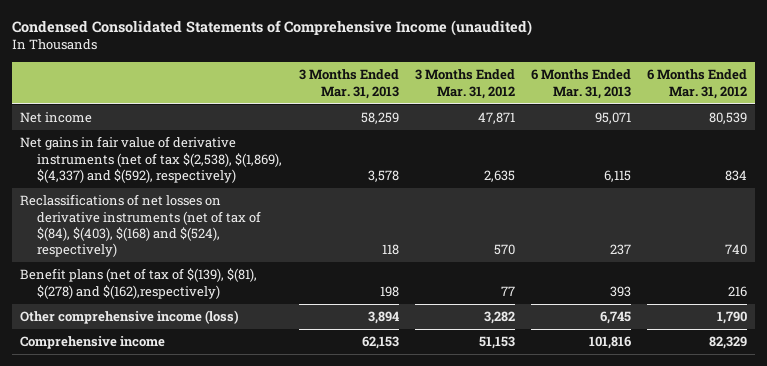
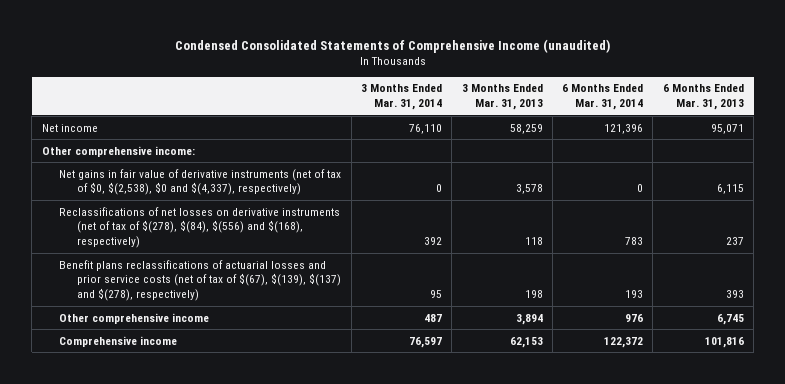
- | 3 Months Ended Mar. 31, 2013 | 3 Months Ended Mar. 31, 2012 | 6 Months Ended Mar. 31, 2013 | 6 Months Ended Mar. 31, 2012
+ | 3 Months Ended Mar. 31, 2014 | 3 Months Ended Mar. 31, 2013 | 6 Months Ended Mar. 31, 2014 | 6 Months Ended Mar. 31, 2013
- Net gains in fair value of derivative instruments (net of tax $(2,538), $(1,869), $(4,337) and $(592), respectively) | 3,578 | 2,635 | 6,115 | 834
- Reclassifications of net losses on derivative instruments (net of tax of $(84), $(403), $(168) and $(524), respectively) | 118 | 570 | 237 | 740
- Benefit plans (net of tax of $(139), $(81), $(278) and $(162),respectively) | 198 | 77 | 393 | 216
- Other comprehensive income (loss) | 3,894 | 3,282 | 6,745 | 1,790
+ Other comprehensive income:
+ Net gains in fair value of derivative instruments (net of tax of $0, $(2,538), $0 and $(4,337), respectively) | 0 | 3,578 | 0 | 6,115
+ Reclassifications of net losses on derivative instruments (net of tax of $(278), $(84), $(556) and $(168), respectively) | 392 | 118 | 783 | 237
+ Benefit plans reclassifications of actuarial losses and prior service costs (net of tax of $(67), $(139), $(137) and $(278), respectively) | 95 | 198 | 193 | 393
+ Other comprehensive income | 487 | 3,894 | 976 | 6,745

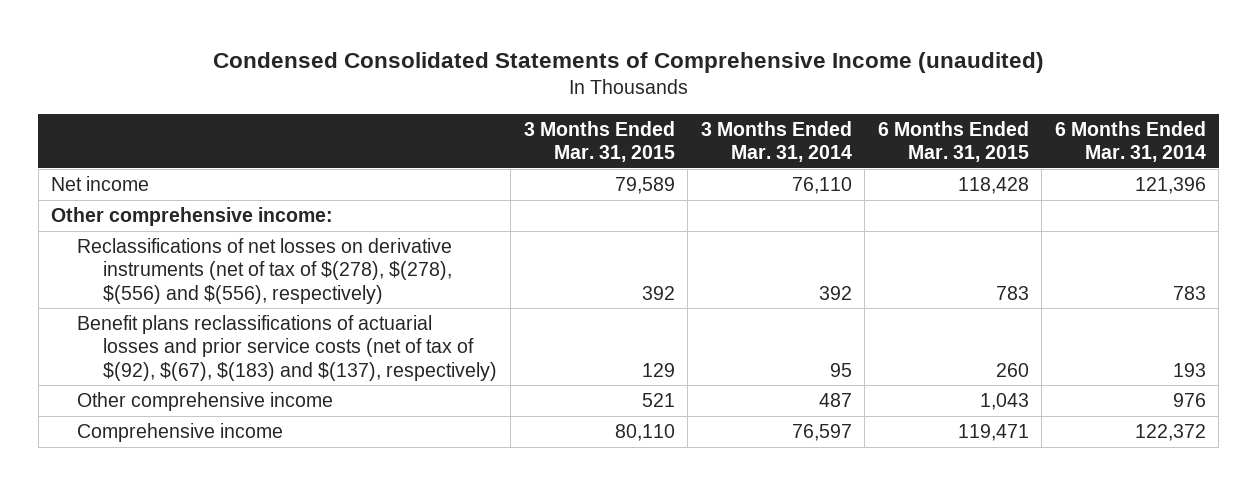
- | 3 Months Ended Mar. 31, 2014 | 3 Months Ended Mar. 31, 2013 | 6 Months Ended Mar. 31, 2014 | 6 Months Ended Mar. 31, 2013
+ | 3 Months Ended Mar. 31, 2015 | 3 Months Ended Mar. 31, 2014 | 6 Months Ended Mar. 31, 2015 | 6 Months Ended Mar. 31, 2014
- Net gains in fair value of derivative instruments (net of tax of $0, $(2,538), $0 and $(4,337), respectively) | 0 | 3,578 | 0 | 6,115
- Reclassifications of net losses on derivative instruments (net of tax of $(278), $(84), $(556) and $(168), respectively) | 392 | 118 | 783 | 237
- Benefit plans reclassifications of actuarial losses and prior service costs (net of tax of $(67), $(139), $(137) and $(278), respectively) | 95 | 198 | 193 | 393
+ Reclassifications of net losses on derivative instruments (net of tax of $(278), $(278), $(556) and $(556), respectively) | 392 | 392 | 783 | 783
+ Benefit plans reclassifications of actuarial losses and prior service costs (net of tax of $(92), $(67), $(183) and $(137), respectively) | 129 | 95 | 260 | 193

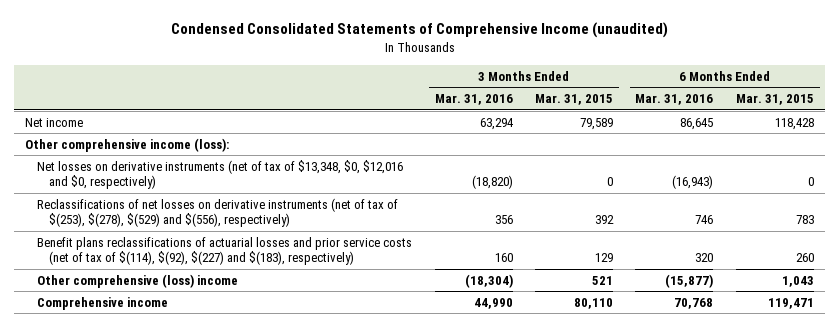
- | 3 Months Ended Mar. 31, 2015 | 3 Months Ended Mar. 31, 2014 | 6 Months Ended Mar. 31, 2015 | 6 Months Ended Mar. 31, 2014
+ | 3 Months Ended Mar. 31, 2016 | 3 Months Ended Mar. 31, 2015 | 6 Months Ended Mar. 31, 2016 | 6 Months Ended Mar. 31, 2015
- Other comprehensive income:
- Reclassifications of net losses on derivative instruments (net of tax of $(278), $(278), $(556) and $(556), respectively) | 392 | 392 | 783 | 783
- Benefit plans reclassifications of actuarial losses and prior service costs (net of tax of $(92), $(67), $(183) and $(137), respectively) | 129 | 95 | 260 | 193
- Other comprehensive income | 521 | 487 | 1,043 | 976
+ Other comprehensive income (loss):
+ Net losses on derivative instruments (net of tax of $13,348, $0, $12,016 and $0, respectively) | (18,820) | 0 | (16,943) | 0
+ Reclassifications of net losses on derivative instruments (net of tax of $(253), $(278), $(529) and $(556), respectively) | 356 | 392 | 746 | 783
+ Benefit plans reclassifications of actuarial losses and prior service costs (net of tax of $(114), $(92), $(227) and $(183), respectively) | 160 | 129 | 320 | 260
+ Other comprehensive (loss) income | (18,304) | 521 | (15,877) | 1,043

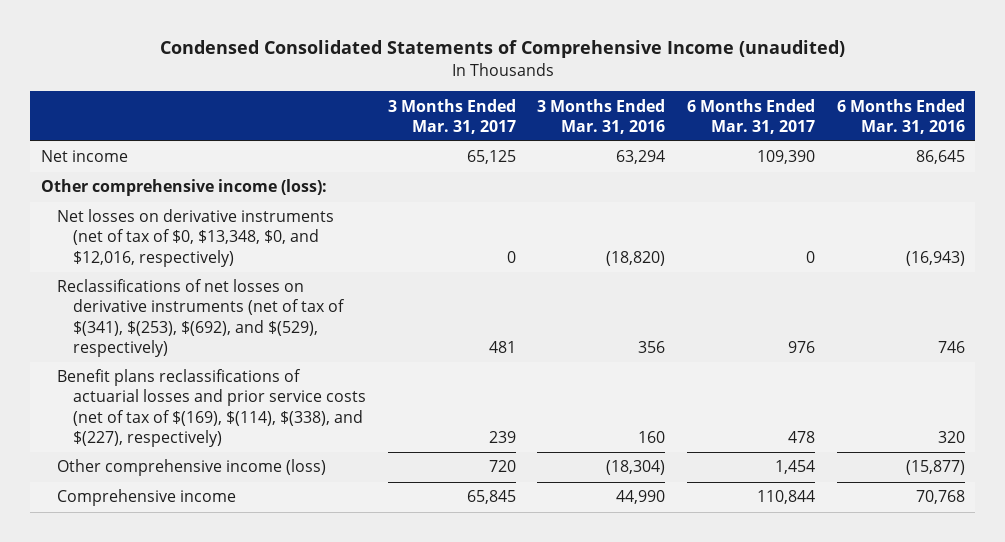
- | 3 Months Ended Mar. 31, 2016 | 3 Months Ended Mar. 31, 2015 | 6 Months Ended Mar. 31, 2016 | 6 Months Ended Mar. 31, 2015
+ | 3 Months Ended Mar. 31, 2017 | 3 Months Ended Mar. 31, 2016 | 6 Months Ended Mar. 31, 2017 | 6 Months Ended Mar. 31, 2016
- Net losses on derivative instruments (net of tax of $13,348, $0, $12,016 and $0, respectively) | (18,820) | 0 | (16,943) | 0
- Reclassifications of net losses on derivative instruments (net of tax of $(253), $(278), $(529) and $(556), respectively) | 356 | 392 | 746 | 783
- Benefit plans reclassifications of actuarial losses and prior service costs (net of tax of $(114), $(92), $(227) and $(183), respectively) | 160 | 129 | 320 | 260
- Other comprehensive (loss) income | (18,304) | 521 | (15,877) | 1,043
+ Net losses on derivative instruments (net of tax of $0, $13,348, $0, and $12,016, respectively) | 0 | (18,820) | 0 | (16,943)
+ Reclassifications of net losses on derivative instruments (net of tax of $(341), $(253), $(692), and $(529), respectively) | 481 | 356 | 976 | 746
+ Benefit plans reclassifications of actuarial losses and prior service costs (net of tax of $(169), $(114), $(338), and $(227), respectively) | 239 | 160 | 478 | 320
+ Other comprehensive income (loss) | 720 | (18,304) | 1,454 | (15,877)

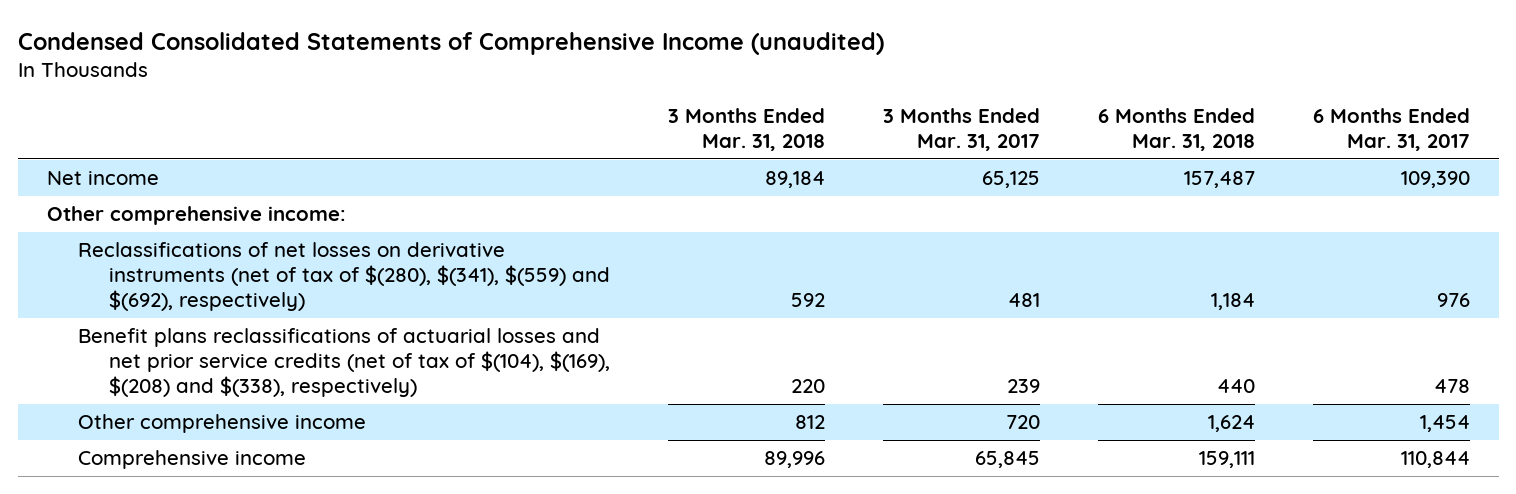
- | 3 Months Ended Mar. 31, 2017 | 3 Months Ended Mar. 31, 2016 | 6 Months Ended Mar. 31, 2017 | 6 Months Ended Mar. 31, 2016
+ | 3 Months Ended Mar. 31, 2018 | 3 Months Ended Mar. 31, 2017 | 6 Months Ended Mar. 31, 2018 | 6 Months Ended Mar. 31, 2017
- Other comprehensive income (loss):
- Net losses on derivative instruments (net of tax of $0, $13,348, $0, and $12,016, respectively) | 0 | (18,820) | 0 | (16,943)
- Reclassifications of net losses on derivative instruments (net of tax of $(341), $(253), $(692), and $(529), respectively) | 481 | 356 | 976 | 746
- Benefit plans reclassifications of actuarial losses and prior service costs (net of tax of $(169), $(114), $(338), and $(227), respectively) | 239 | 160 | 478 | 320
- Other comprehensive income (loss) | 720 | (18,304) | 1,454 | (15,877)
+ Other comprehensive income:
+ Reclassifications of net losses on derivative instruments (net of tax of $(280), $(341), $(559) and $(692), respectively) | 592 | 481 | 1,184 | 976
+ Benefit plans reclassifications of actuarial losses and net prior service credits (net of tax of $(104), $(169), $(208) and $(338), respectively) | 220 | 239 | 440 | 478
+ Other comprehensive income | 812 | 720 | 1,624 | 1,454

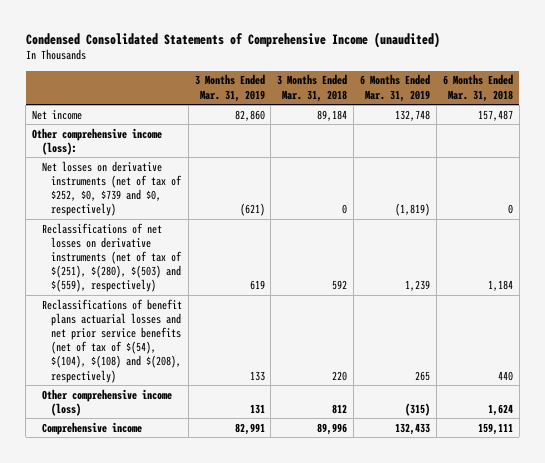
- | 3 Months Ended Mar. 31, 2018 | 3 Months Ended Mar. 31, 2017 | 6 Months Ended Mar. 31, 2018 | 6 Months Ended Mar. 31, 2017
+ | 3 Months Ended Mar. 31, 2019 | 3 Months Ended Mar. 31, 2018 | 6 Months Ended Mar. 31, 2019 | 6 Months Ended Mar. 31, 2018
- Other comprehensive income:
- Reclassifications of net losses on derivative instruments (net of tax of $(280), $(341), $(559) and $(692), respectively) | 592 | 481 | 1,184 | 976
- Benefit plans reclassifications of actuarial losses and net prior service credits (net of tax of $(104), $(169), $(208) and $(338), respectively) | 220 | 239 | 440 | 478
- Other comprehensive income | 812 | 720 | 1,624 | 1,454
+ Other comprehensive income (loss):
+ Net losses on derivative instruments (net of tax of $252, $0, $739 and $0, respectively) | (621) | 0 | (1,819) | 0
+ Reclassifications of net losses on derivative instruments (net of tax of $(251), $(280), $(503) and $(559), respectively) | 619 | 592 | 1,239 | 1,184
+ Reclassifications of benefit plans actuarial losses and net prior service benefits (net of tax of $(54), $(104), $(108) and $(208), respectively) | 133 | 220 | 265 | 440
+ Other comprehensive income (loss) | 131 | 812 | (315) | 1,624

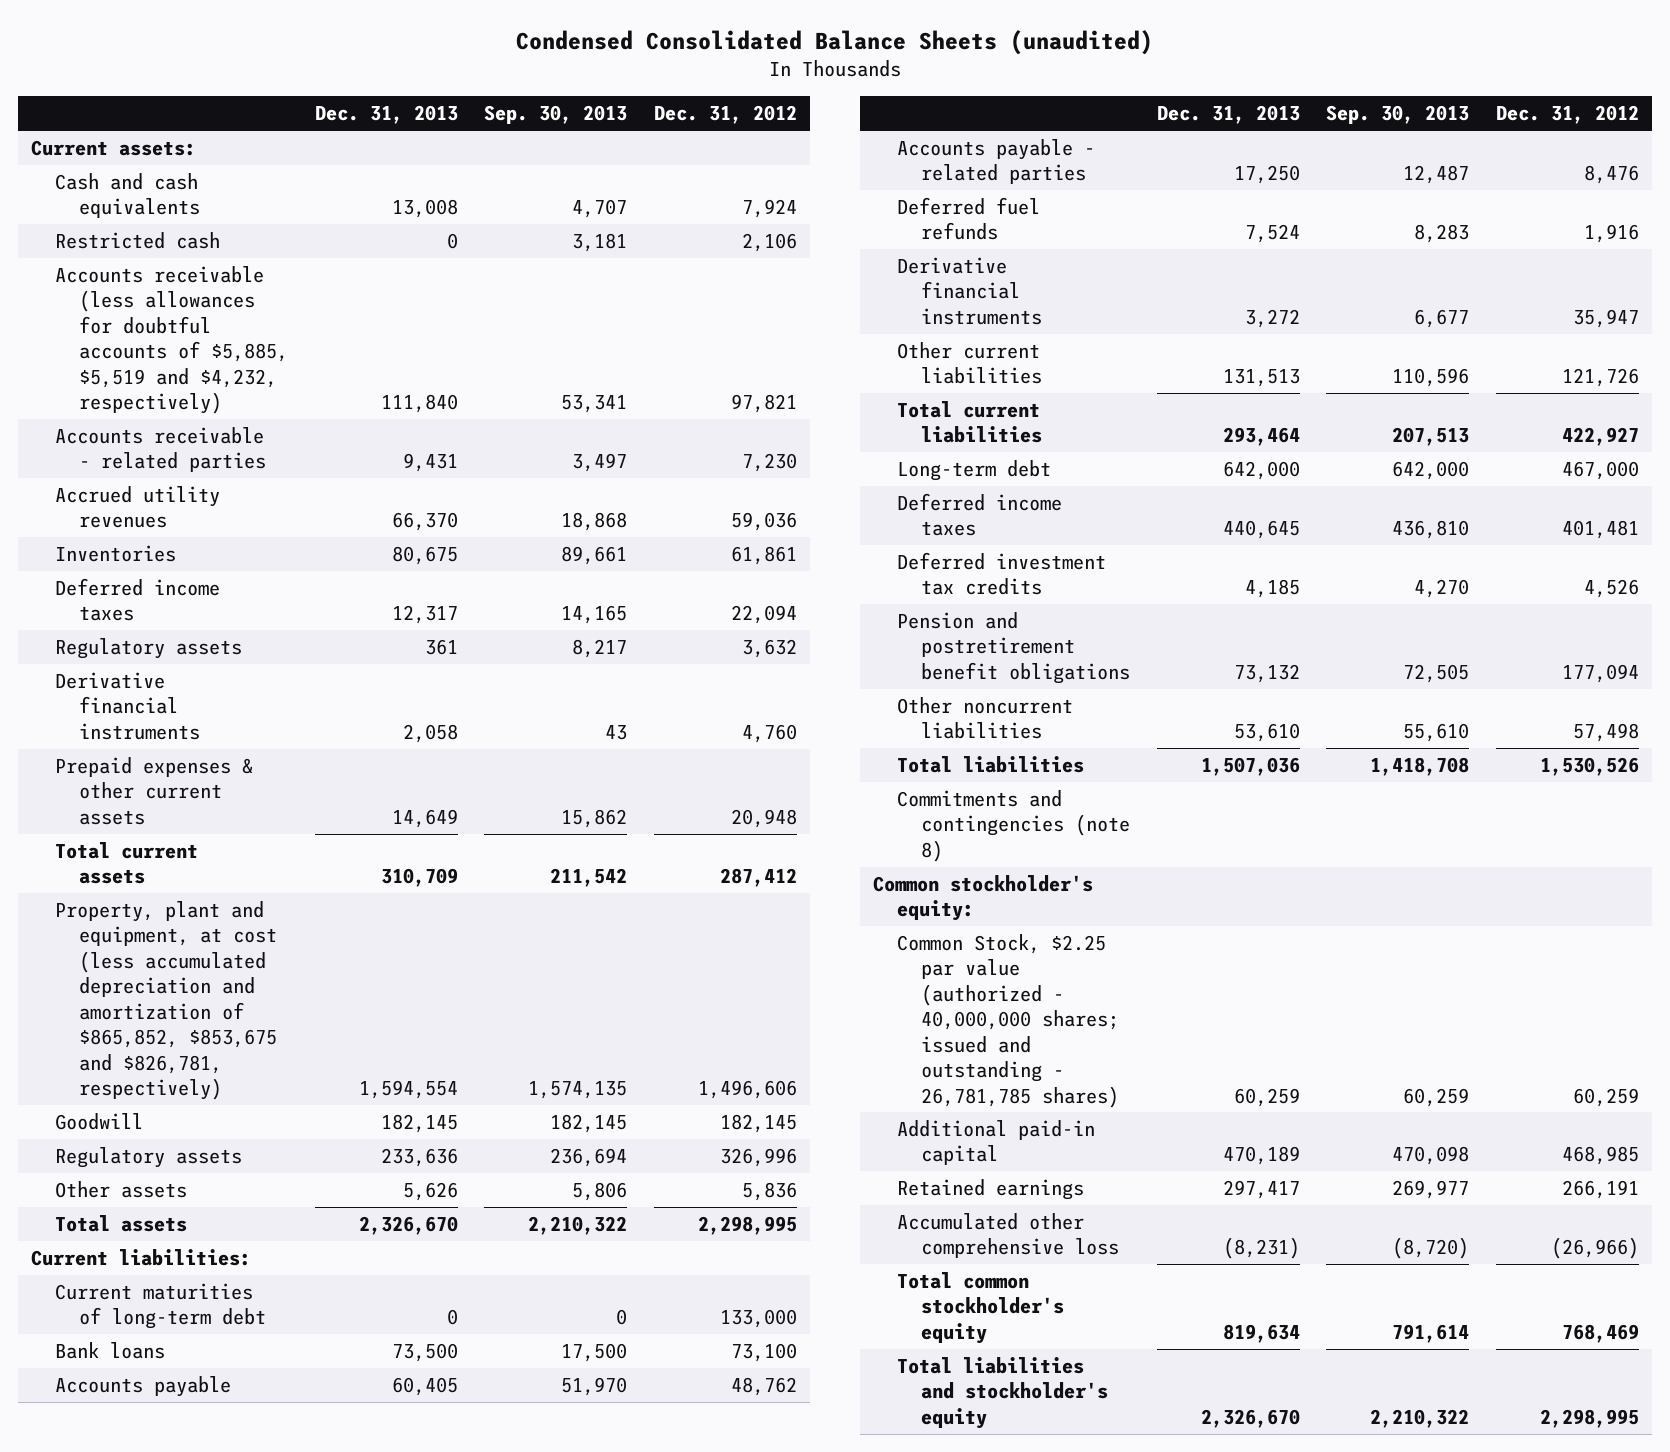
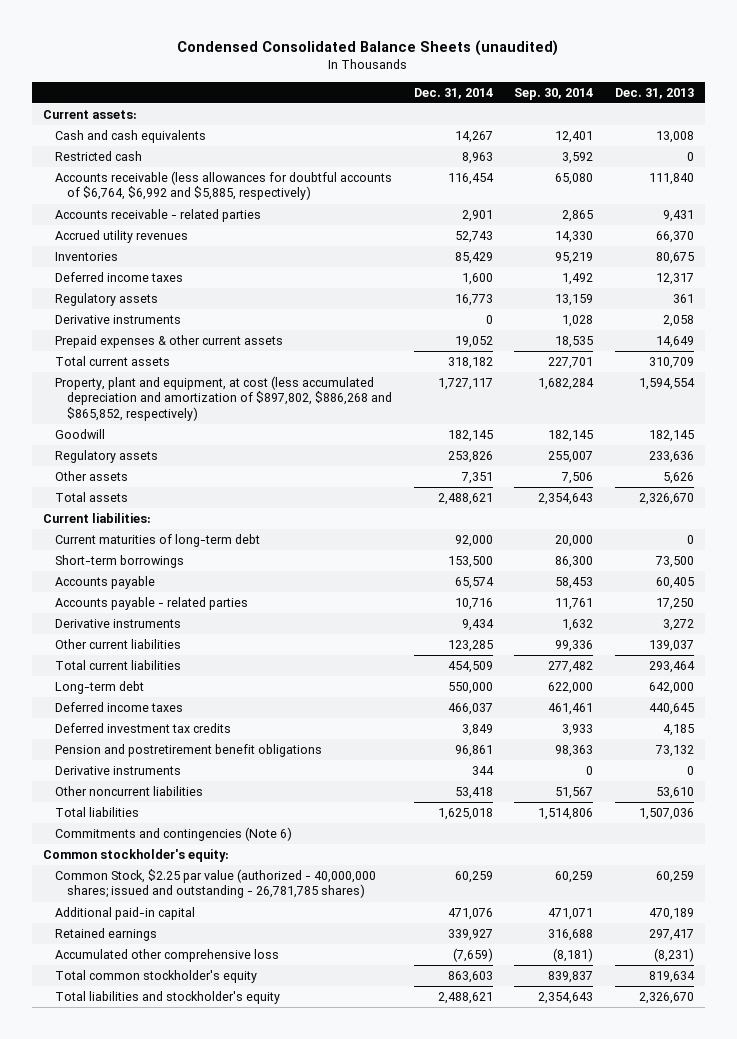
- | Dec. 31, 2013 | Sep. 30, 2013 | Dec. 31, 2012
+ | Dec. 31, 2014 | Sep. 30, 2014 | Dec. 31, 2013
- Accounts receivable (less allowances for doubtful accounts of $5,885, $5,519 and $4,232, respectively) | 111,840 | 53,341 | 97,821
+ Accounts receivable (less allowances for doubtful accounts of $6,764, $6,992 and $5,885, respectively) | 116,454 | 65,080 | 111,840
- Derivative financial instruments | 2,058 | 43 | 4,760
+ Derivative instruments | 0 | 1,028 | 2,058
- Property, plant and equipment, at cost (less accumulated depreciation and amortization of $865,852, $853,675 and $826,781, respectively) | 1,594,554 | 1,574,135 | 1,496,606
+ Property, plant and equipment, at cost (less accumulated depreciation and amortization of $897,802, $886,268 and $865,852, respectively) | 1,727,117 | 1,682,284 | 1,594,554
- Bank loans | 73,500 | 17,500 | 73,100
+ Short-term borrowings | 153,500 | 86,300 | 73,500
- Deferred fuel refunds | 7,524 | 8,283 | 1,916
- Derivative financial instruments | 3,272 | 6,677 | 35,947
- Other current liabilities | 131,513 | 110,596 | 121,726
+ Derivative instruments | 9,434 | 1,632 | 3,272
+ Other current liabilities | 123,285 | 99,336 | 139,037
+ Derivative instruments | 344 | 0 | 0
- Commitments and contingencies (note 8)
+ Commitments and contingencies (Note 6)

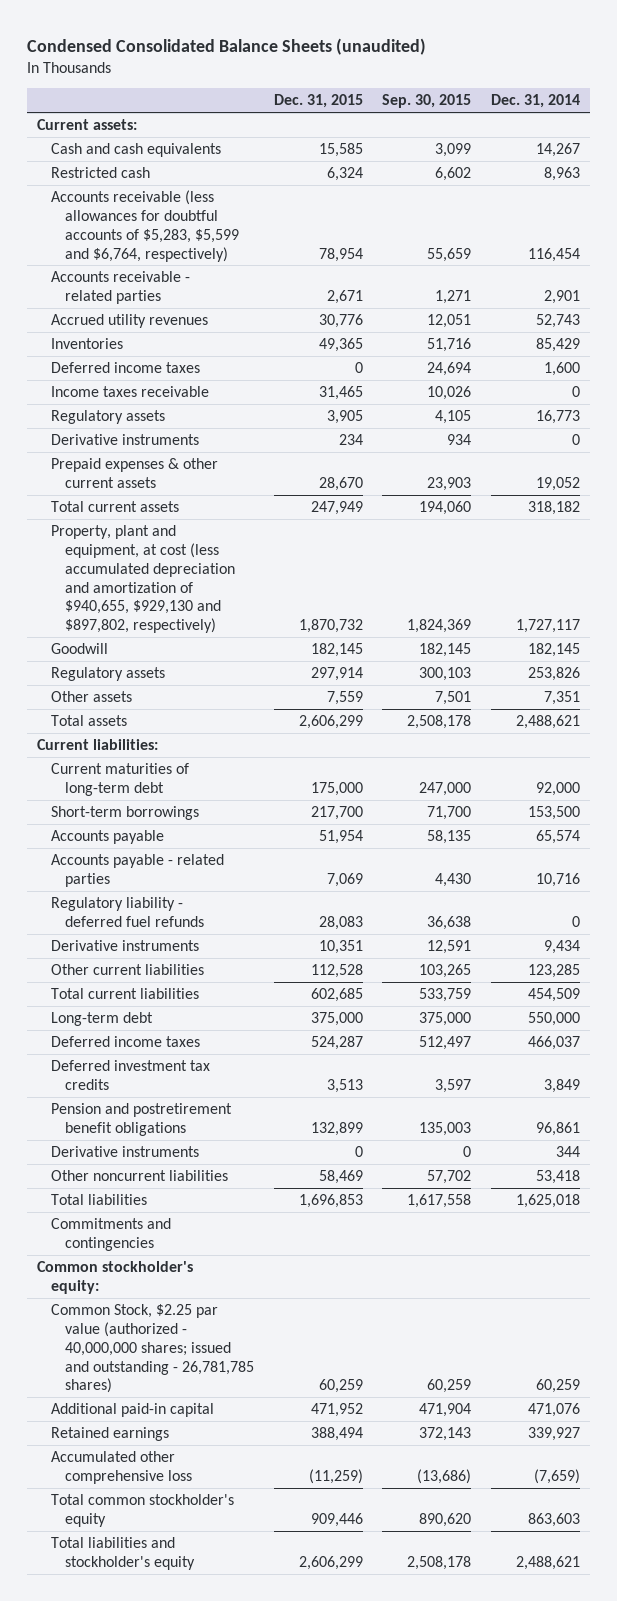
- | Dec. 31, 2014 | Sep. 30, 2014 | Dec. 31, 2013
+ | Dec. 31, 2015 | Sep. 30, 2015 | Dec. 31, 2014
- Accounts receivable (less allowances for doubtful accounts of $6,764, $6,992 and $5,885, respectively) | 116,454 | 65,080 | 111,840
+ Accounts receivable (less allowances for doubtful accounts of $5,283, $5,599 and $6,764, respectively) | 78,954 | 55,659 | 116,454
+ Income taxes receivable | 31,465 | 10,026 | 0
- Property, plant and equipment, at cost (less accumulated depreciation and amortization of $897,802, $886,268 and $865,852, respectively) | 1,727,117 | 1,682,284 | 1,594,554
+ Property, plant and equipment, at cost (less accumulated depreciation and amortization of $940,655, $929,130 and $897,802, respectively) | 1,870,732 | 1,824,369 | 1,727,117
+ Regulatory liability - deferred fuel refunds | 28,083 | 36,638 | 0
- Commitments and contingencies (Note 6)
+ Commitments and contingencies

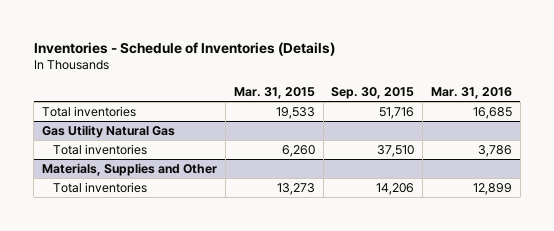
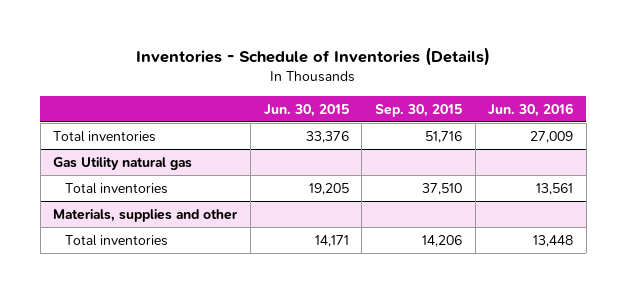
- | Mar. 31, 2015 | Sep. 30, 2015 | Mar. 31, 2016
+ | Jun. 30, 2015 | Sep. 30, 2015 | Jun. 30, 2016
- Gas Utility Natural Gas
+ Gas Utility natural gas
- Materials, Supplies and Other
+ Materials, supplies and other

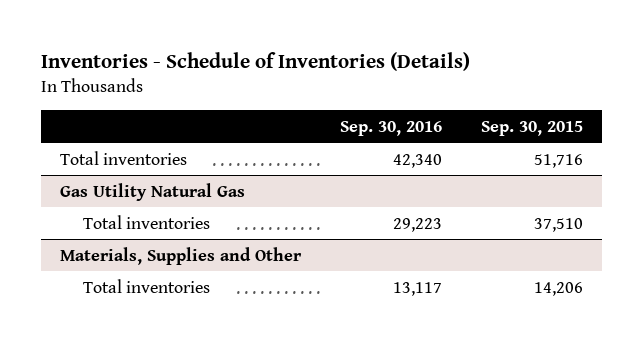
- | Jun. 30, 2015 | Sep. 30, 2015 | Jun. 30, 2016
+ | Sep. 30, 2016 | Sep. 30, 2015
- Gas Utility natural gas
+ Gas Utility Natural Gas
- Materials, supplies and other
+ Materials, Supplies and Other

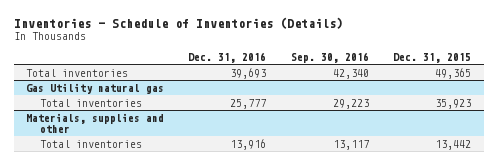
- | Sep. 30, 2016 | Sep. 30, 2015
+ | Dec. 31, 2016 | Sep. 30, 2016 | Dec. 31, 2015
- Gas Utility Natural Gas
+ Gas Utility natural gas
- Materials, Supplies and Other
+ Materials, supplies and other

